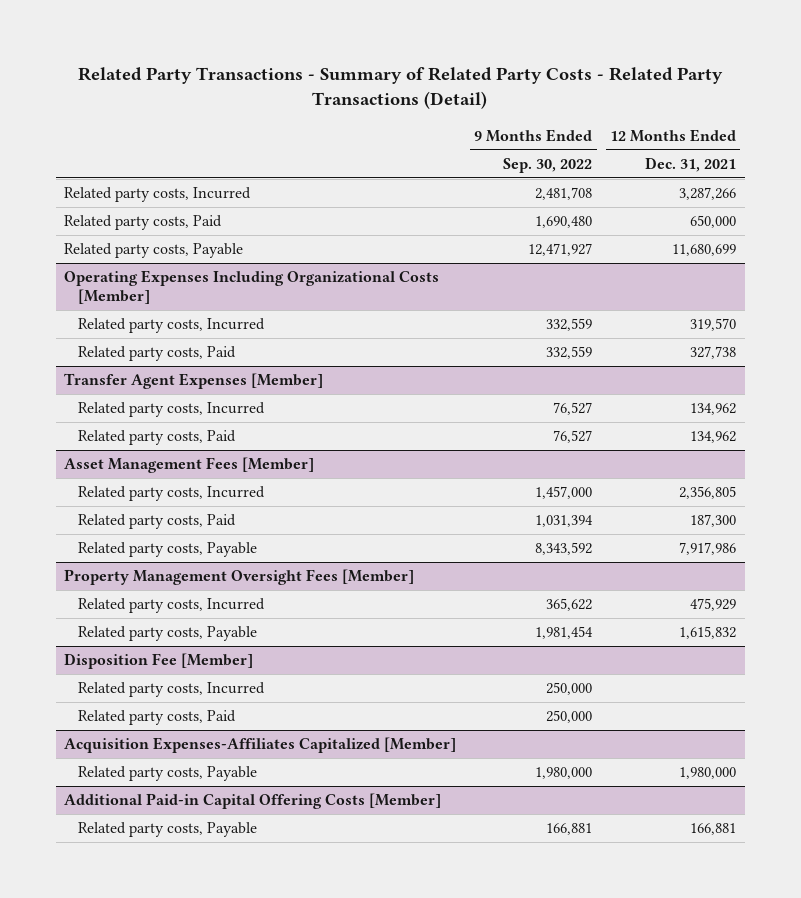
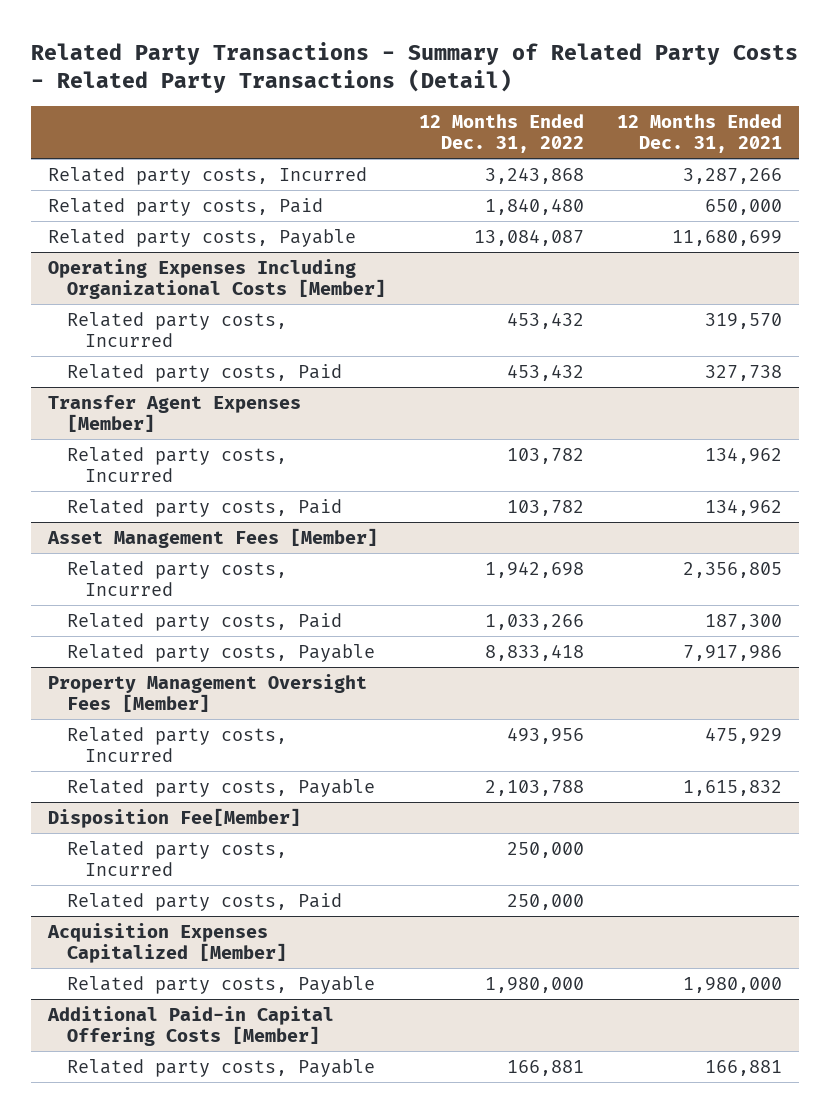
- | 9 Months Ended Sep. 30, 2022 | 12 Months Ended Dec. 31, 2021
+ | 12 Months Ended Dec. 31, 2022 | 12 Months Ended Dec. 31, 2021
- Disposition Fee [Member]
+ Disposition Fee[Member]
- Acquisition Expenses-Affiliates Capitalized [Member]
+ Acquisition Expenses Capitalized [Member]

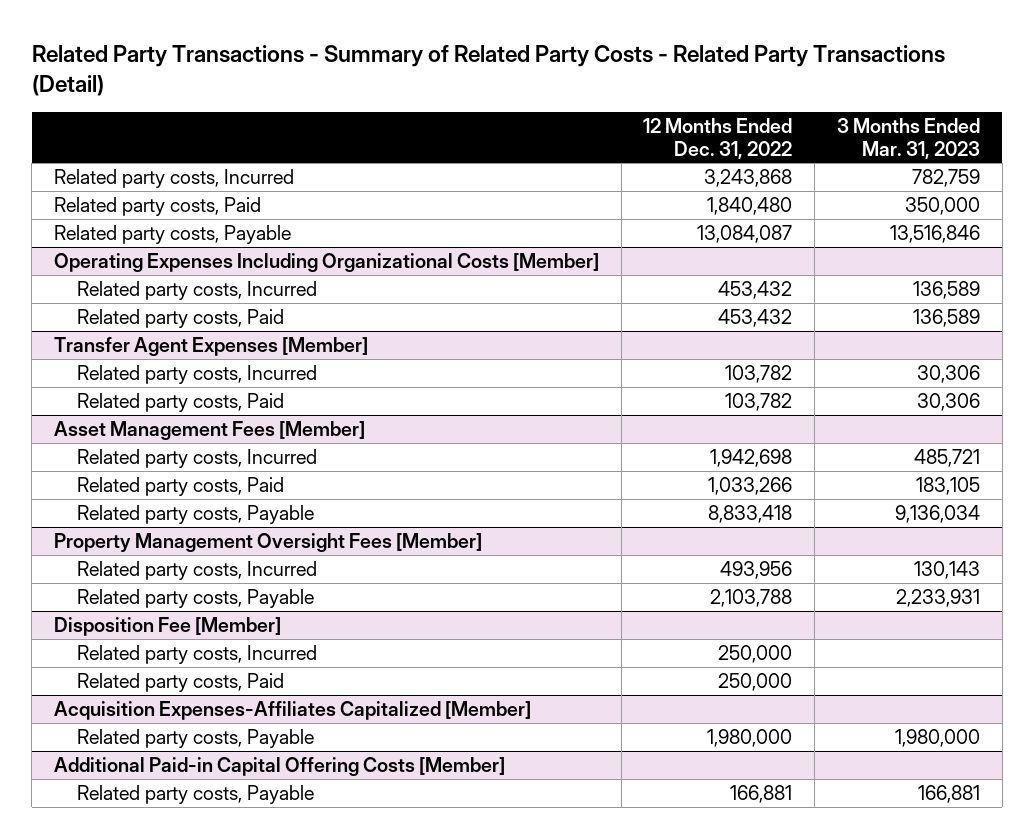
- | 12 Months Ended Dec. 31, 2022 | 12 Months Ended Dec. 31, 2021
+ | 12 Months Ended Dec. 31, 2022 | 3 Months Ended Mar. 31, 2023
- Disposition Fee[Member]
+ Disposition Fee [Member]
- Acquisition Expenses Capitalized [Member]
+ Acquisition Expenses-Affiliates Capitalized [Member]

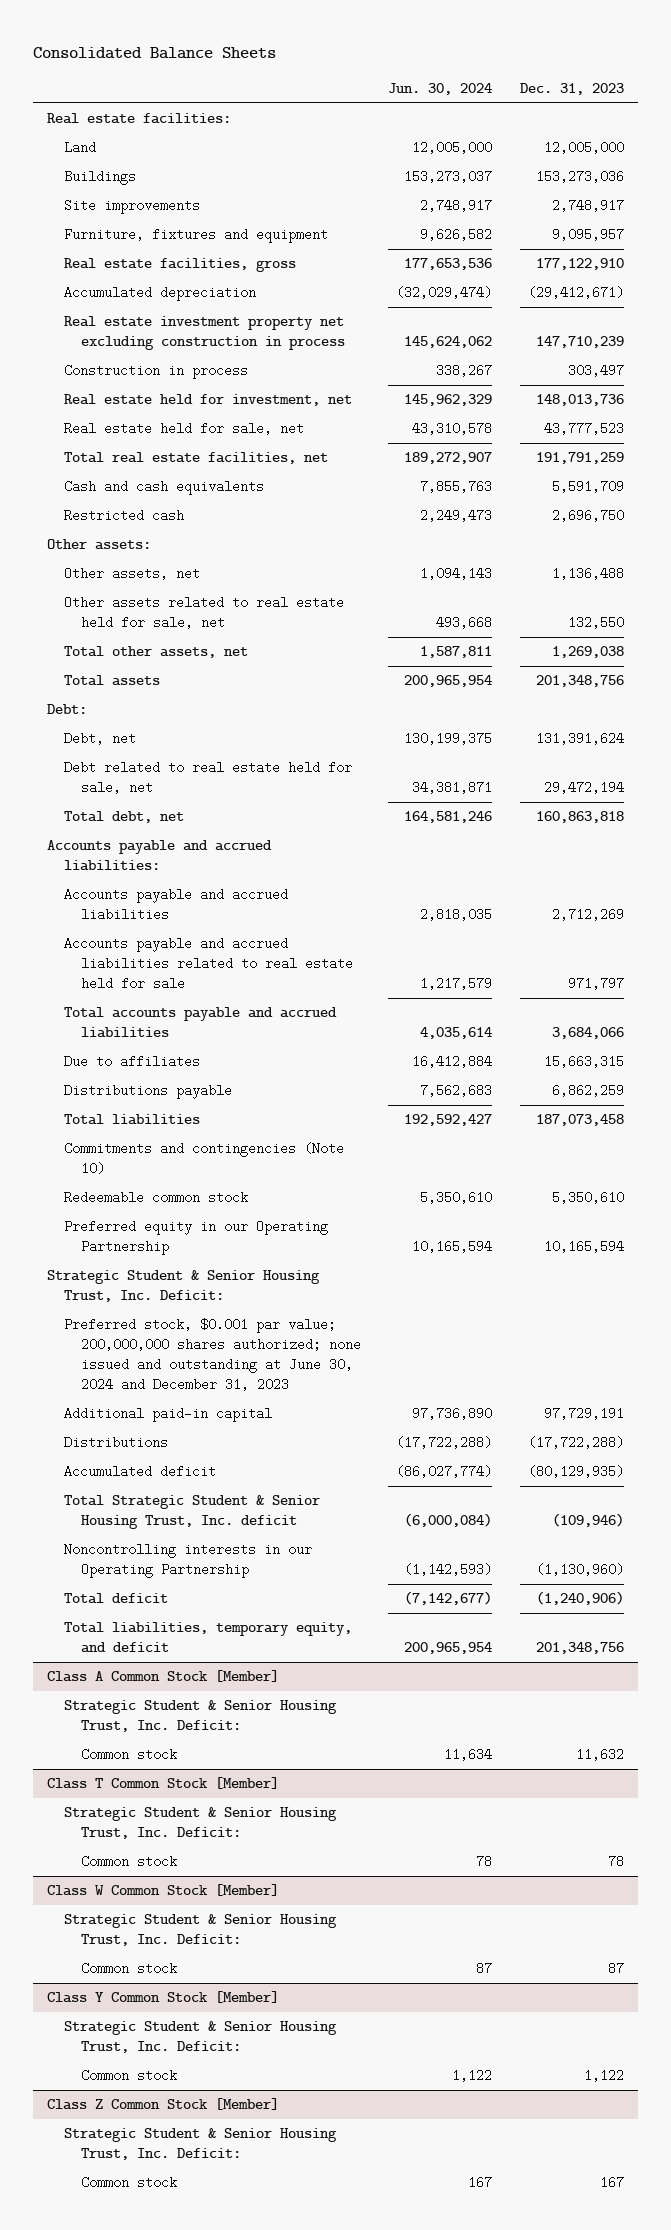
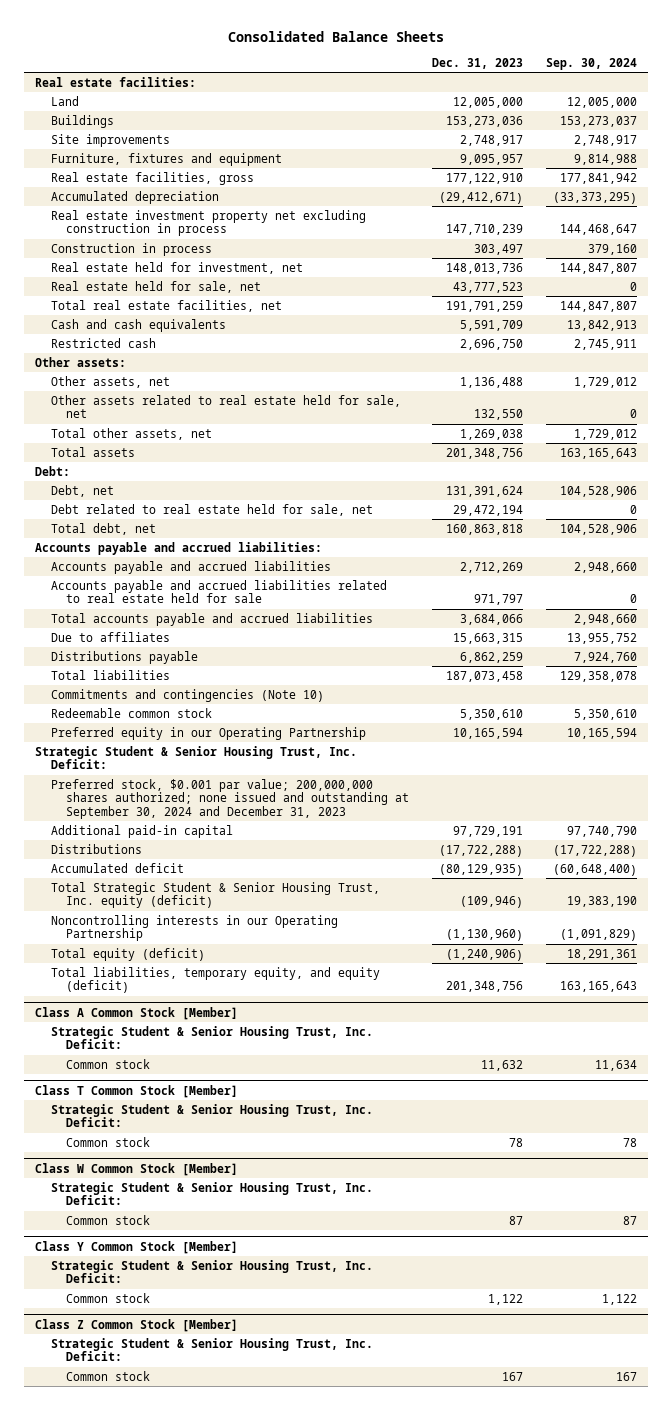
- | Jun. 30, 2024 | Dec. 31, 2023
+ | Dec. 31, 2023 | Sep. 30, 2024
- Preferred stock, $0.001 par value; 200,000,000 shares authorized; none issued and outstanding at June 30, 2024 and December 31, 2023
+ Preferred stock, $0.001 par value; 200,000,000 shares authorized; none issued and outstanding at September 30, 2024 and December 31, 2023
- Total Strategic Student & Senior Housing Trust, Inc. deficit | (6,000,084) | (109,946)
+ Total Strategic Student & Senior Housing Trust, Inc. equity (deficit) | (109,946) | 19,383,190
- Total deficit | (7,142,677) | (1,240,906)
- Total liabilities, temporary equity, and deficit | 200,965,954 | 201,348,756
+ Total equity (deficit) | (1,240,906) | 18,291,361
+ Total liabilities, temporary equity, and equity (deficit) | 201,348,756 | 163,165,643

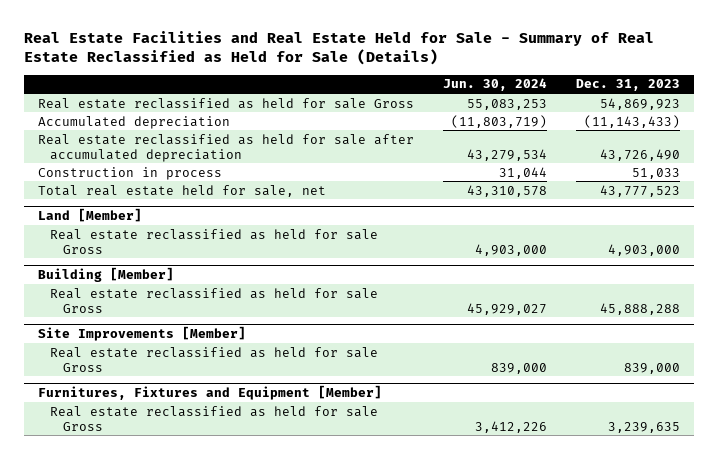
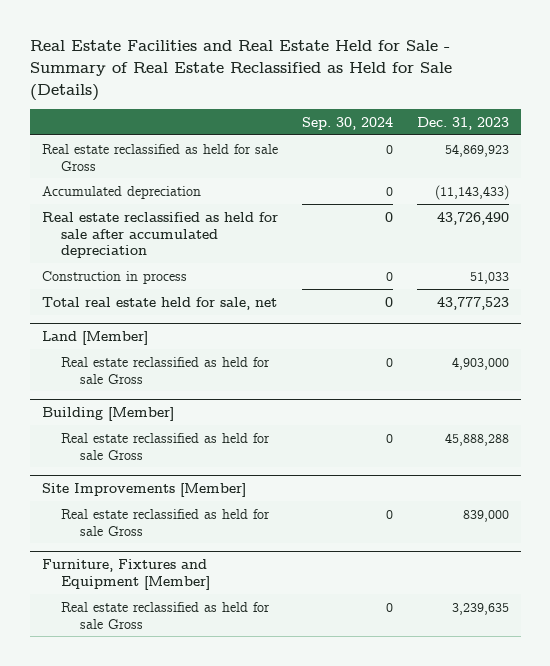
- | Jun. 30, 2024 | Dec. 31, 2023
+ | Sep. 30, 2024 | Dec. 31, 2023
- Furnitures, Fixtures and Equipment [Member]
+ Furniture, Fixtures and Equipment [Member]

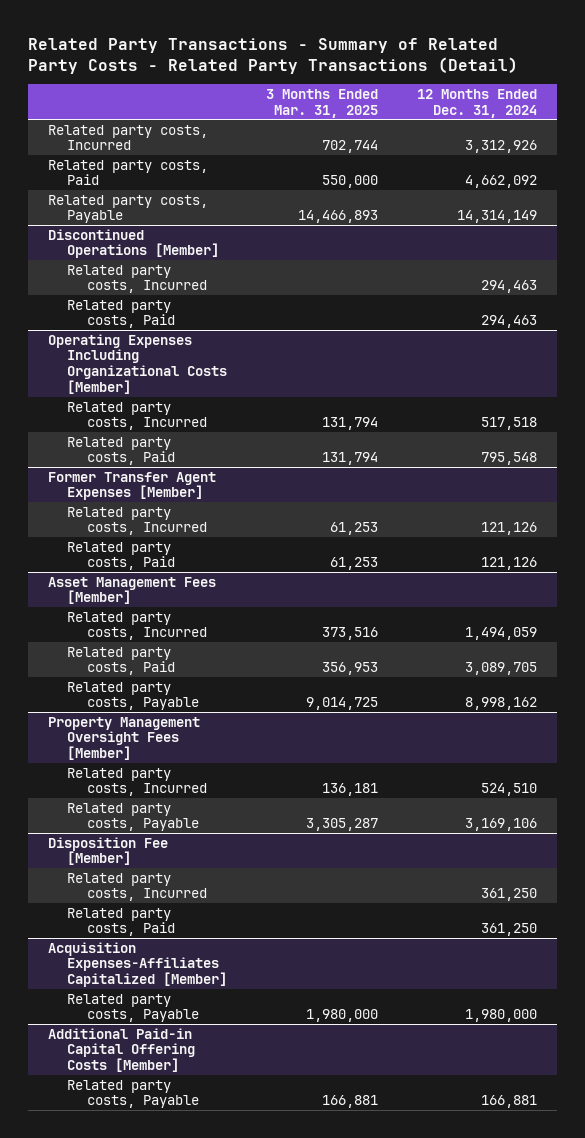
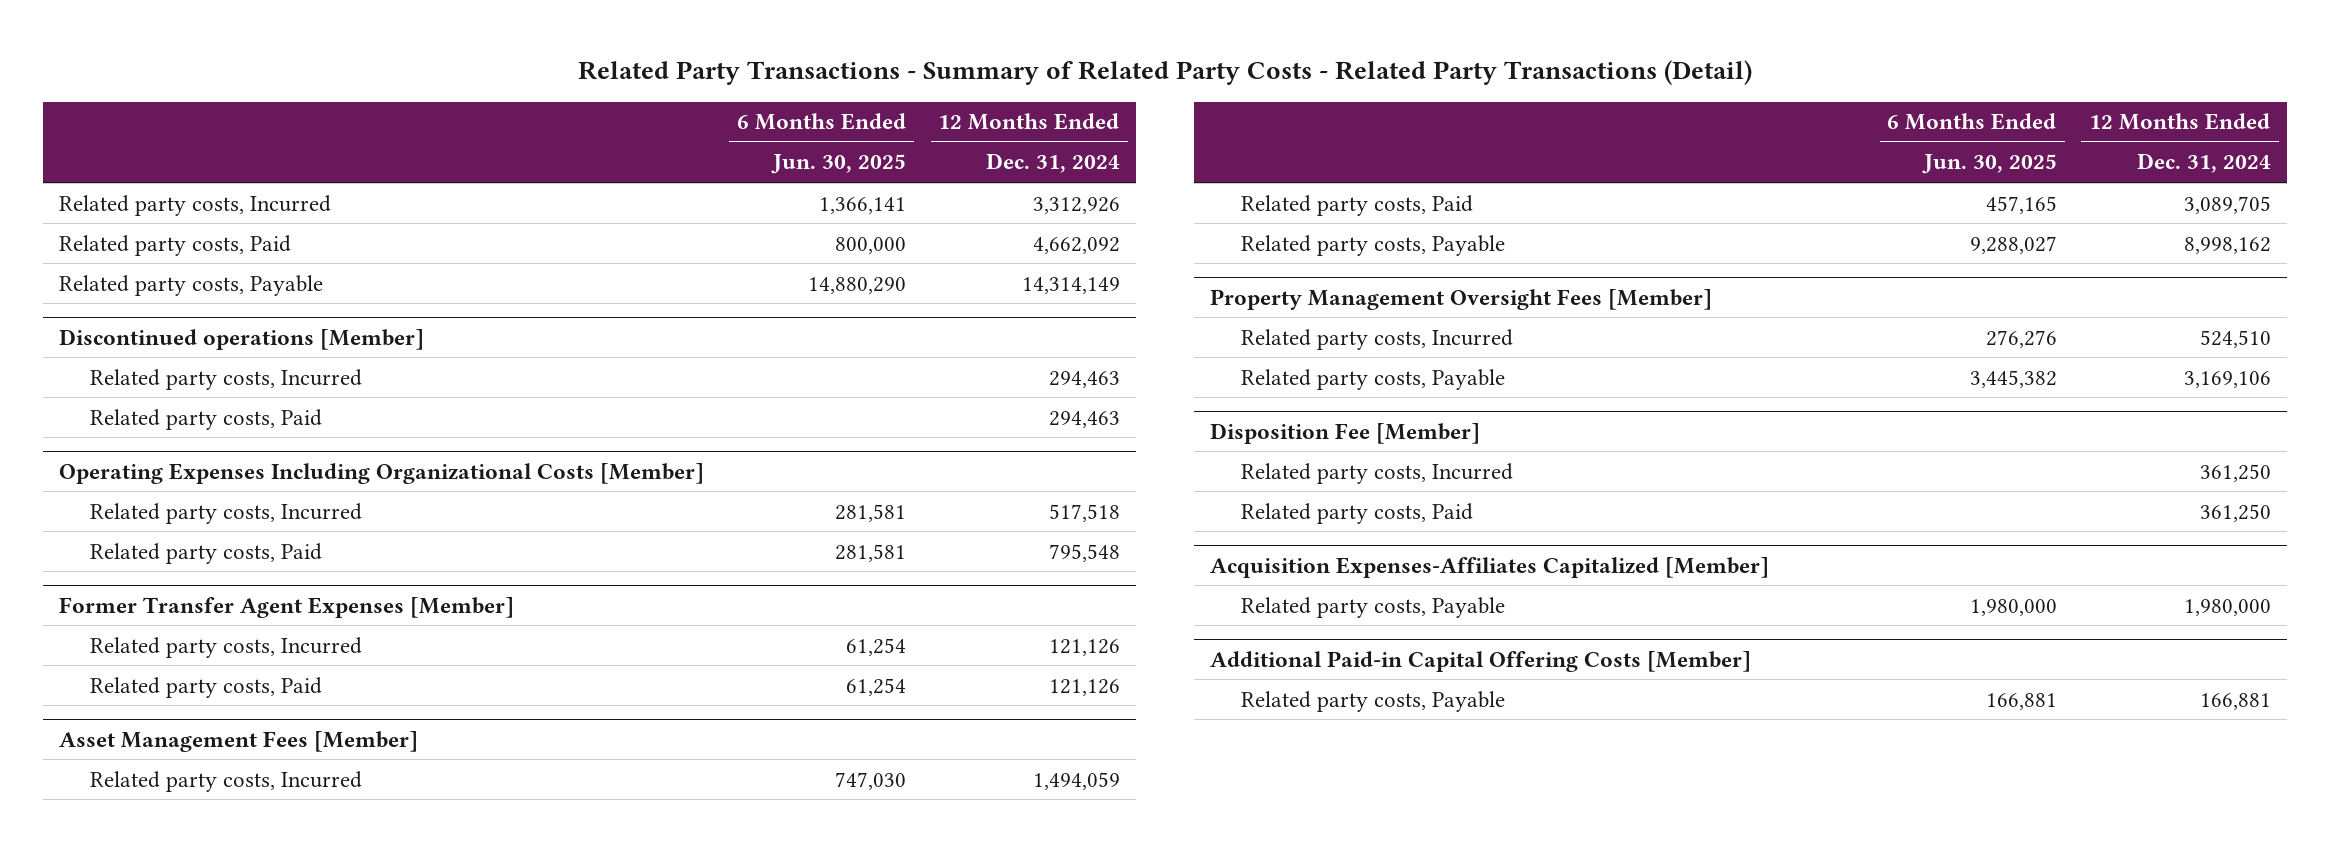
- | 3 Months Ended Mar. 31, 2025 | 12 Months Ended Dec. 31, 2024
+ | 6 Months Ended Jun. 30, 2025 | 12 Months Ended Dec. 31, 2024
- Discontinued Operations [Member]
+ Discontinued operations [Member]

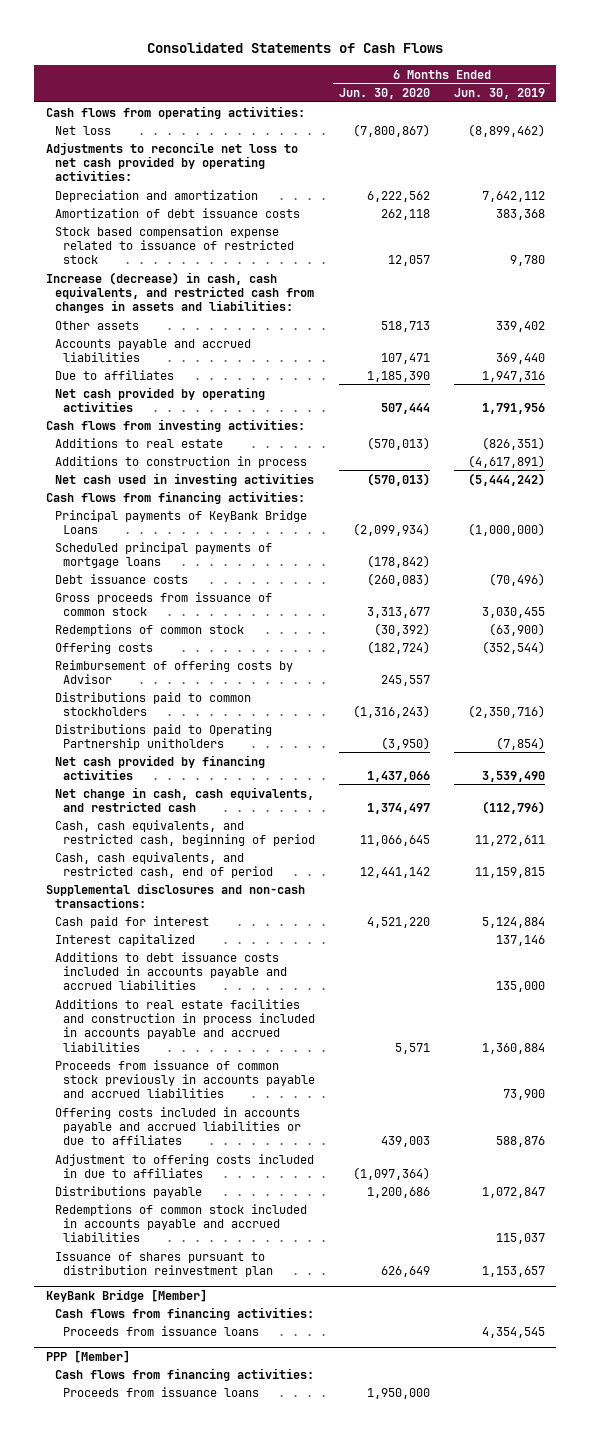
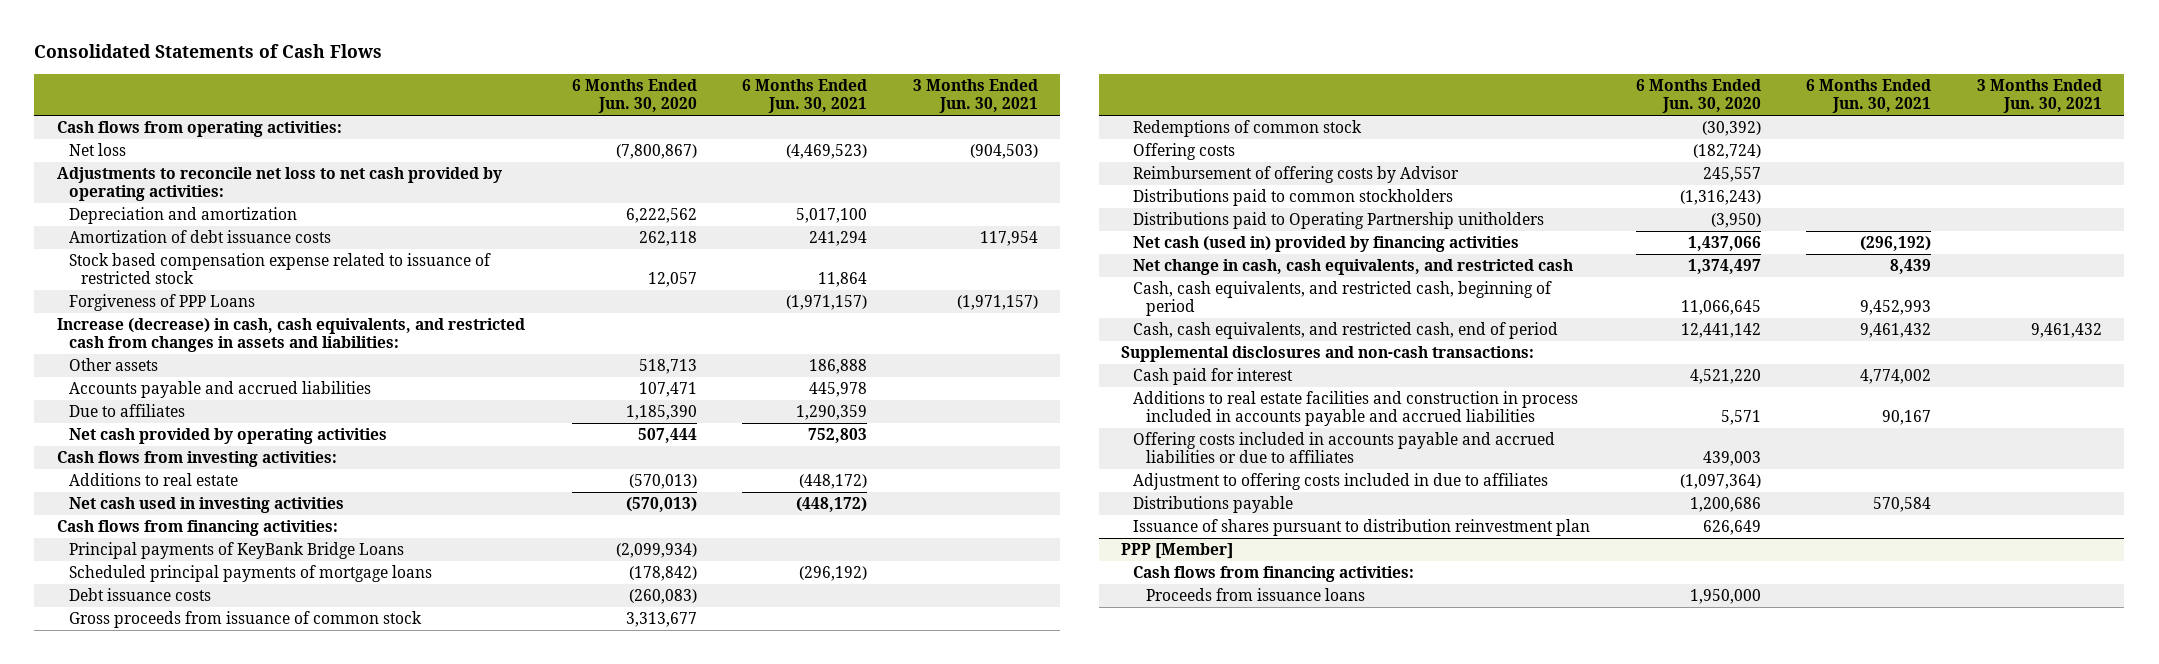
- | 6 Months Ended Jun. 30, 2020 | 6 Months Ended Jun. 30, 2019
+ | 6 Months Ended Jun. 30, 2020 | 6 Months Ended Jun. 30, 2021 | 3 Months Ended Jun. 30, 2021
+ Forgiveness of PPP Loans | | (1,971,157) | (1,971,157)
- Additions to construction in process | | (4,617,891)
- Net cash provided by financing activities | 1,437,066 | 3,539,490
+ Net cash (used in) provided by financing activities | 1,437,066 | (296,192) |
- Interest capitalized | | 137,146
- Additions to debt issuance costs included in accounts payable and accrued liabilities | | 135,000
- Proceeds from issuance of common stock previously in accounts payable and accrued liabilities | | 73,900
- Redemptions of common stock included in accounts payable and accrued liabilities | | 115,037
- KeyBank Bridge [Member]
- Cash flows from financing activities:
- Proceeds from issuance loans | | 4,354,545

